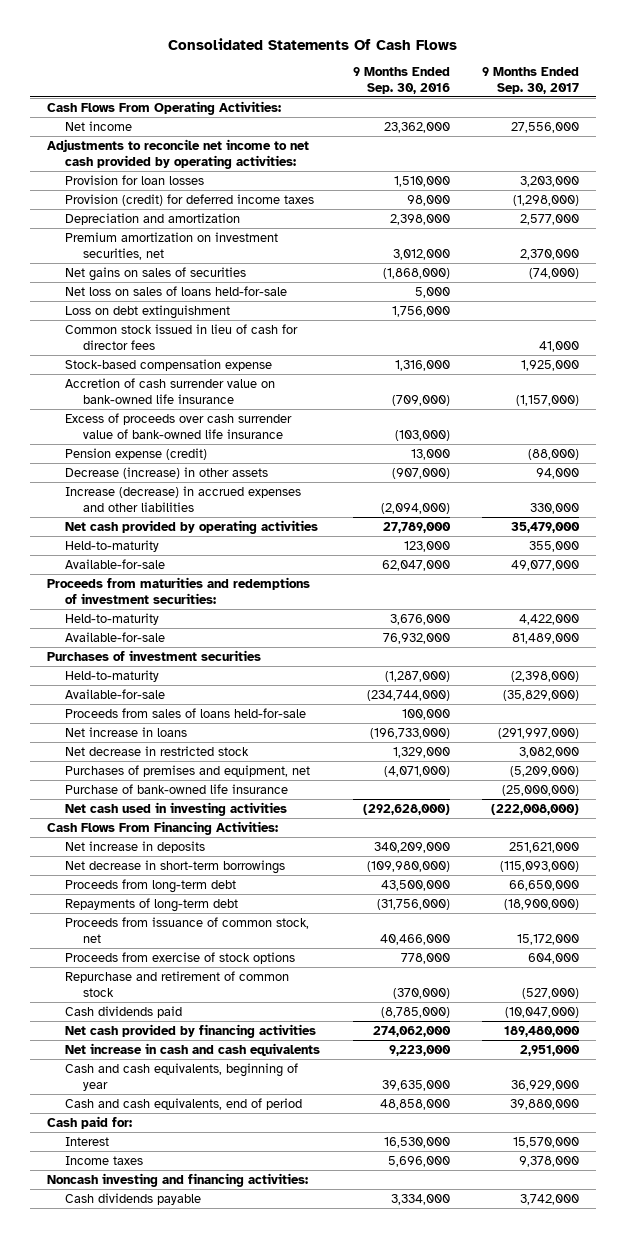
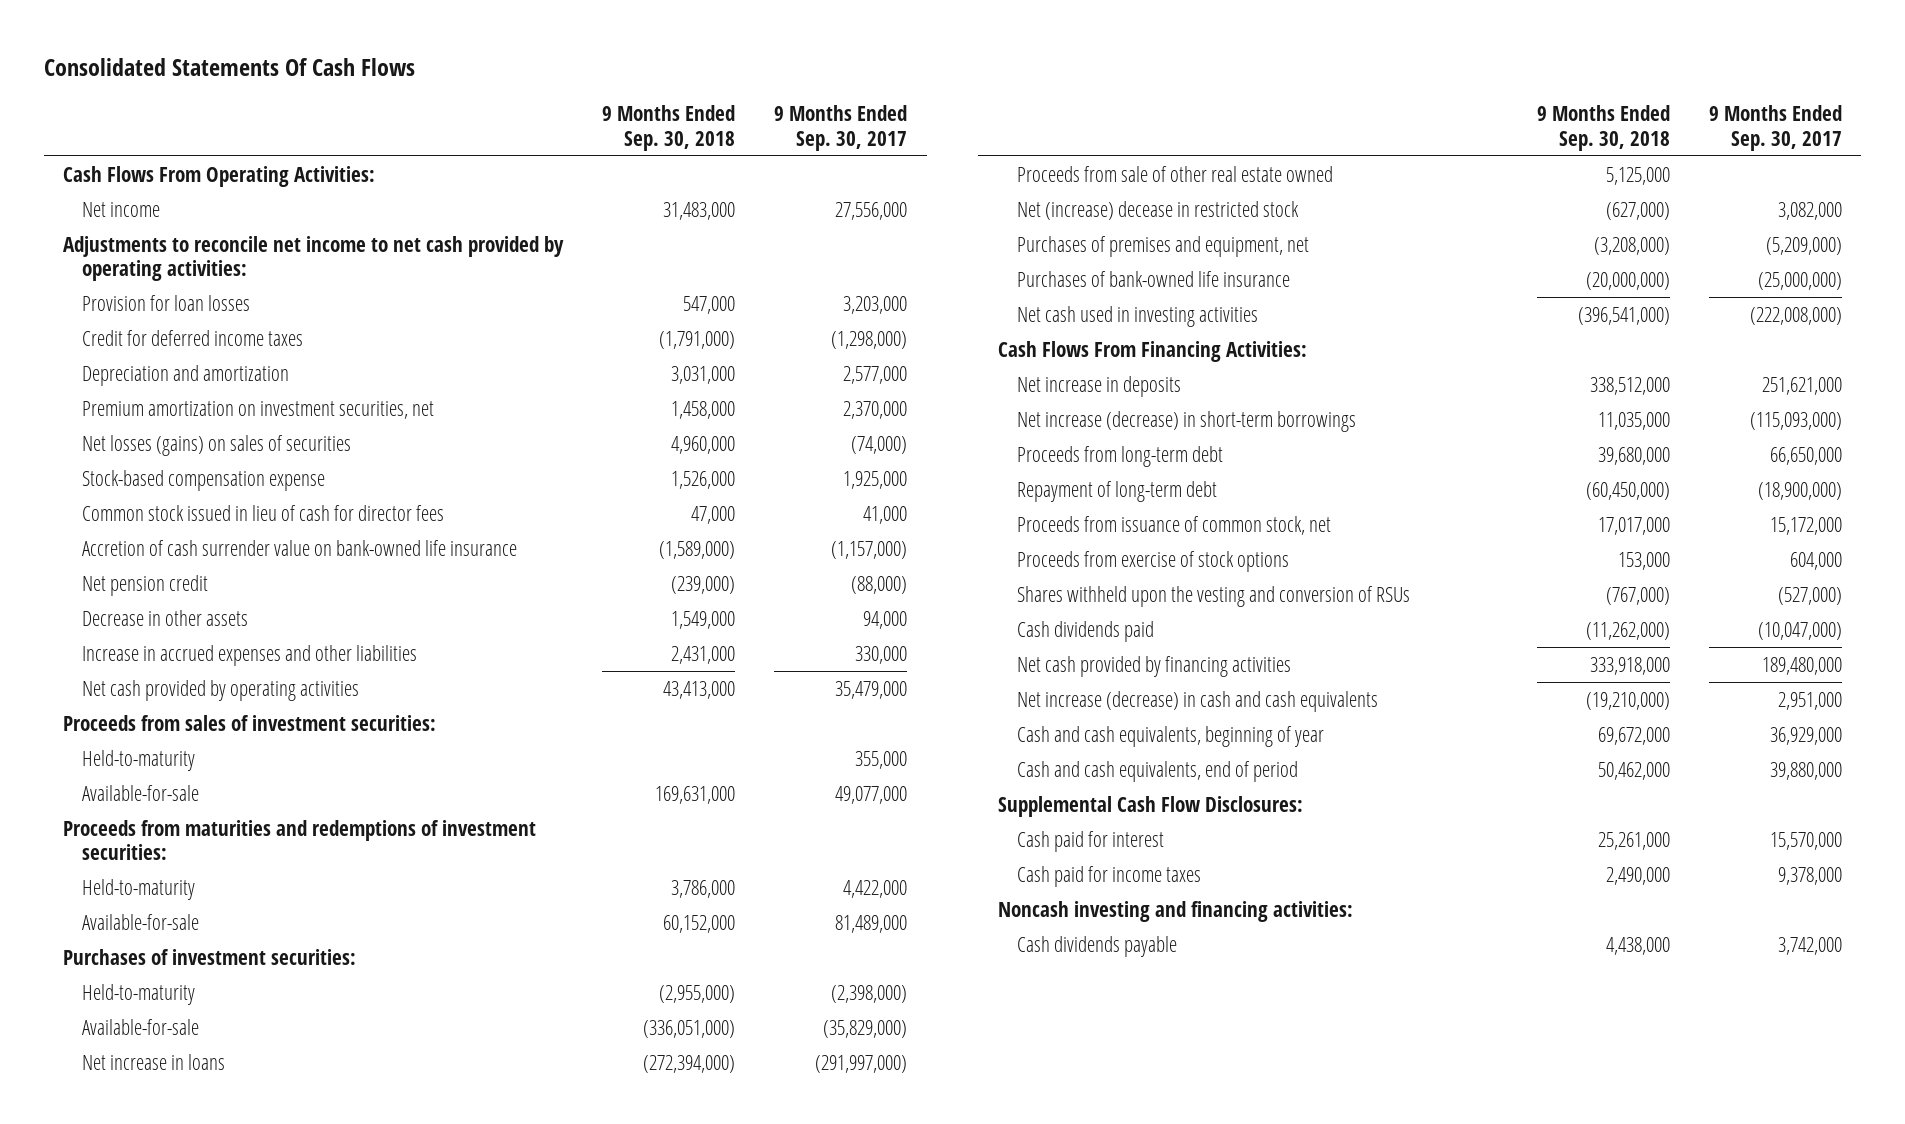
- | 9 Months Ended Sep. 30, 2016 | 9 Months Ended Sep. 30, 2017
+ | 9 Months Ended Sep. 30, 2018 | 9 Months Ended Sep. 30, 2017
- Provision (credit) for deferred income taxes | 98,000 | (1,298,000)
+ Credit for deferred income taxes | (1,791,000) | (1,298,000)
- Net gains on sales of securities | (1,868,000) | (74,000)
- Net loss on sales of loans held-for-sale | 5,000 |
- Loss on debt extinguishment | 1,756,000 |
+ Net losses (gains) on sales of securities | 4,960,000 | (74,000)
moved down: Common stock issued in lieu of cash for director fees | 47,000 | 41,000
- Excess of proceeds over cash surrender value of bank-owned life insurance | (103,000) |
- Pension expense (credit) | 13,000 | (88,000)
- Decrease (increase) in other assets | (907,000) | 94,000
- Increase (decrease) in accrued expenses and other liabilities | (2,094,000) | 330,000
+ Net pension credit | (239,000) | (88,000)
+ Decrease in other assets | 1,549,000 | 94,000
+ Increase in accrued expenses and other liabilities | 2,431,000 | 330,000
+ Proceeds from sales of investment securities:
- Purchases of investment securities
+ Purchases of investment securities:
- Proceeds from sales of loans held-for-sale | 100,000 |
- Net decrease in restricted stock | 1,329,000 | 3,082,000
+ Proceeds from sale of other real estate owned | 5,125,000 |
+ Net (increase) decease in restricted stock | (627,000) | 3,082,000
- Purchase of bank-owned life insurance | | (25,000,000)
+ Purchases of bank-owned life insurance | (20,000,000) | (25,000,000)
- Net decrease in short-term borrowings | (109,980,000) | (115,093,000)
+ Net increase (decrease) in short-term borrowings | 11,035,000 | (115,093,000)
- Repayments of long-term debt | (31,756,000) | (18,900,000)
+ Repayment of long-term debt | (60,450,000) | (18,900,000)
- Repurchase and retirement of common stock | (370,000) | (527,000)
+ Shares withheld upon the vesting and conversion of RSUs | (767,000) | (527,000)
- Net increase in cash and cash equivalents | 9,223,000 | 2,951,000
+ Net increase (decrease) in cash and cash equivalents | (19,210,000) | 2,951,000
- Cash paid for:
- Interest | 16,530,000 | 15,570,000
- Income taxes | 5,696,000 | 9,378,000
+ Supplemental Cash Flow Disclosures:
+ Cash paid for interest | 25,261,000 | 15,570,000
+ Cash paid for income taxes | 2,490,000 | 9,378,000

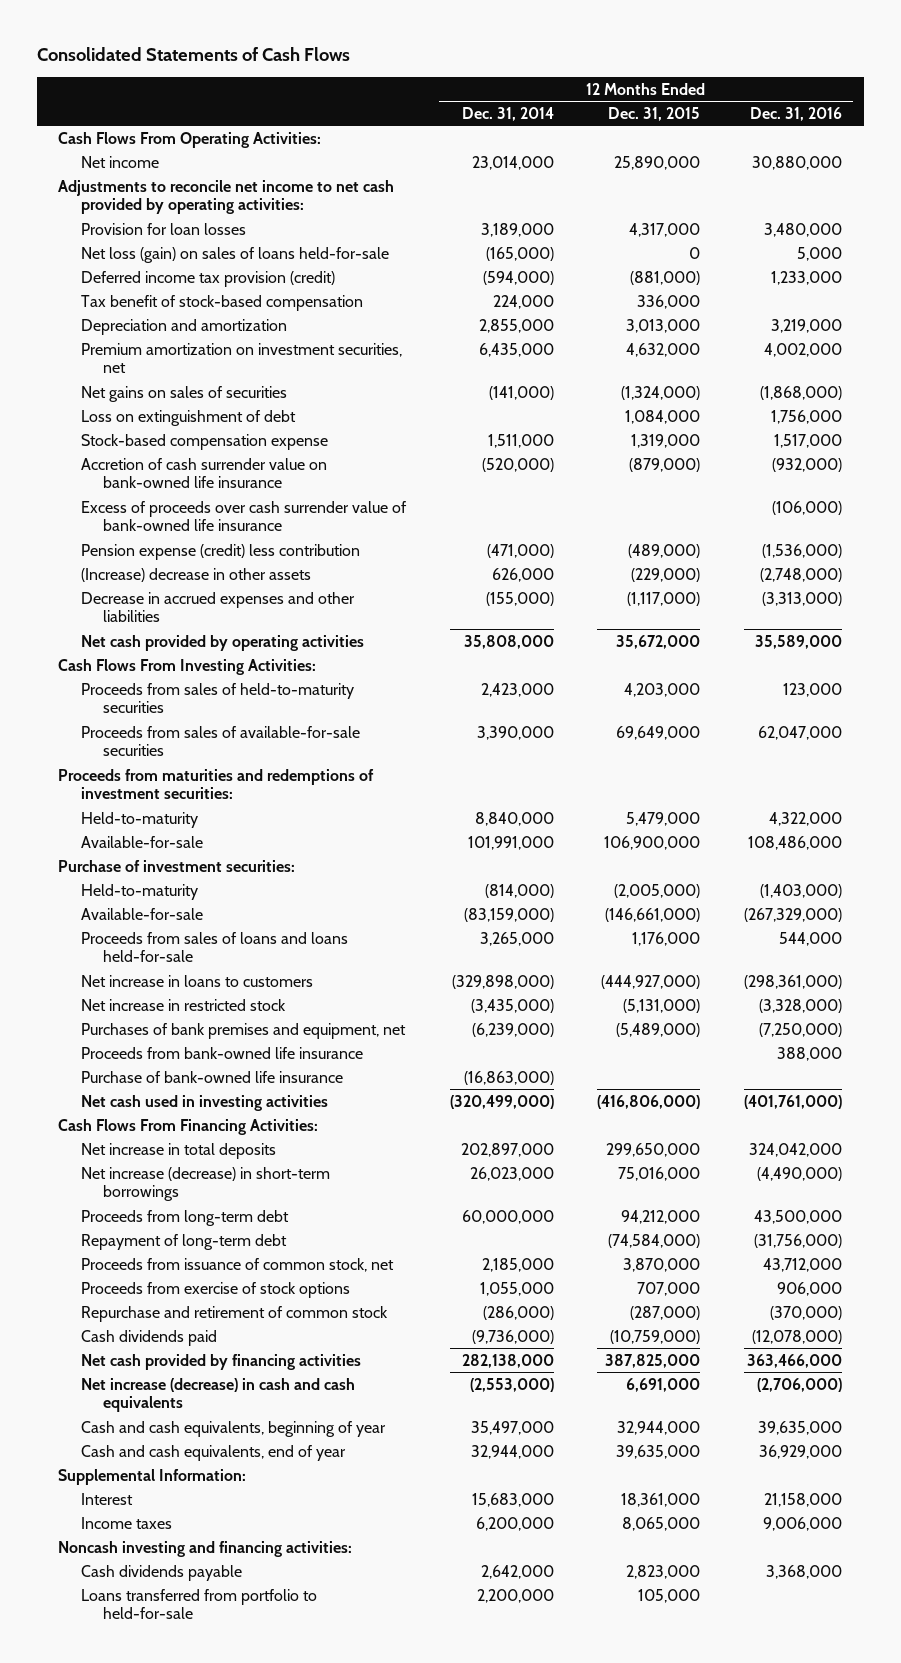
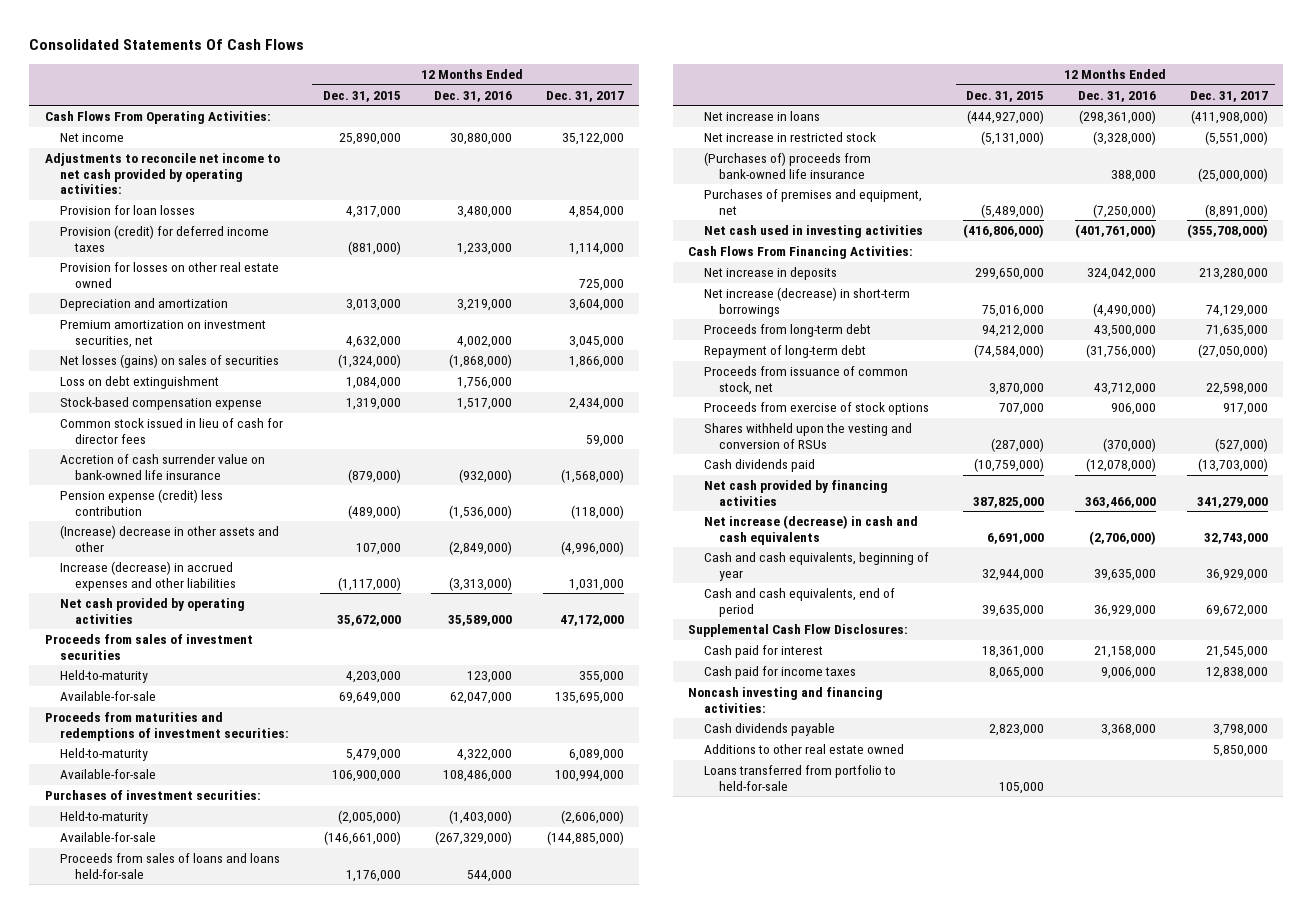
- Consolidated Statements of Cash Flows
+ Consolidated Statements Of Cash Flows
- | 12 Months Ended Dec. 31, 2014 | 12 Months Ended Dec. 31, 2015 | 12 Months Ended Dec. 31, 2016
+ | 12 Months Ended Dec. 31, 2015 | 12 Months Ended Dec. 31, 2016 | 12 Months Ended Dec. 31, 2017
- Net loss (gain) on sales of loans held-for-sale | (165,000) | 0 | 5,000
- Deferred income tax provision (credit) | (594,000) | (881,000) | 1,233,000
- Tax benefit of stock-based compensation | 224,000 | 336,000 |
+ Provision (credit) for deferred income taxes | (881,000) | 1,233,000 | 1,114,000
+ Provision for losses on other real estate owned | | | 725,000
- Net gains on sales of securities | (141,000) | (1,324,000) | (1,868,000)
- Loss on extinguishment of debt | | 1,084,000 | 1,756,000
+ Net losses (gains) on sales of securities | (1,324,000) | (1,868,000) | 1,866,000
+ Loss on debt extinguishment | 1,084,000 | 1,756,000 |
+ Common stock issued in lieu of cash for director fees | | | 59,000
- Excess of proceeds over cash surrender value of bank-owned life insurance | | | (106,000)
- (Increase) decrease in other assets | 626,000 | (229,000) | (2,748,000)
- Decrease in accrued expenses and other liabilities | (155,000) | (1,117,000) | (3,313,000)
+ (Increase) decrease in other assets and other | 107,000 | (2,849,000) | (4,996,000)
+ Increase (decrease) in accrued expenses and other liabilities | (1,117,000) | (3,313,000) | 1,031,000
- Cash Flows From Investing Activities:
- Proceeds from sales of held-to-maturity securities | 2,423,000 | 4,203,000 | 123,000
- Proceeds from sales of available-for-sale securities | 3,390,000 | 69,649,000 | 62,047,000
+ Proceeds from sales of investment securities
+ Held-to-maturity | 4,203,000 | 123,000 | 355,000
+ Available-for-sale | 69,649,000 | 62,047,000 | 135,695,000
- Purchase of investment securities:
+ Purchases of investment securities:
- Net increase in loans to customers | (329,898,000) | (444,927,000) | (298,361,000)
+ Net increase in loans | (444,927,000) | (298,361,000) | (411,908,000)
- Purchases of bank premises and equipment, net | (6,239,000) | (5,489,000) | (7,250,000)
- Proceeds from bank-owned life insurance | | | 388,000
- Purchase of bank-owned life insurance | (16,863,000) | |
+ (Purchases of) proceeds from bank-owned life insurance | | 388,000 | (25,000,000)
+ Purchases of premises and equipment, net | (5,489,000) | (7,250,000) | (8,891,000)
- Net increase in total deposits | 202,897,000 | 299,650,000 | 324,042,000
+ Net increase in deposits | 299,650,000 | 324,042,000 | 213,280,000
- Repurchase and retirement of common stock | (286,000) | (287,000) | (370,000)
+ Shares withheld upon the vesting and conversion of RSUs | (287,000) | (370,000) | (527,000)
- Cash and cash equivalents, end of year | 32,944,000 | 39,635,000 | 36,929,000
- Supplemental Information:
- Interest | 15,683,000 | 18,361,000 | 21,158,000
- Income taxes | 6,200,000 | 8,065,000 | 9,006,000
+ Cash and cash equivalents, end of period | 39,635,000 | 36,929,000 | 69,672,000
+ Supplemental Cash Flow Disclosures:
+ Cash paid for interest | 18,361,000 | 21,158,000 | 21,545,000
+ Cash paid for income taxes | 8,065,000 | 9,006,000 | 12,838,000
+ Additions to other real estate owned | | | 5,850,000

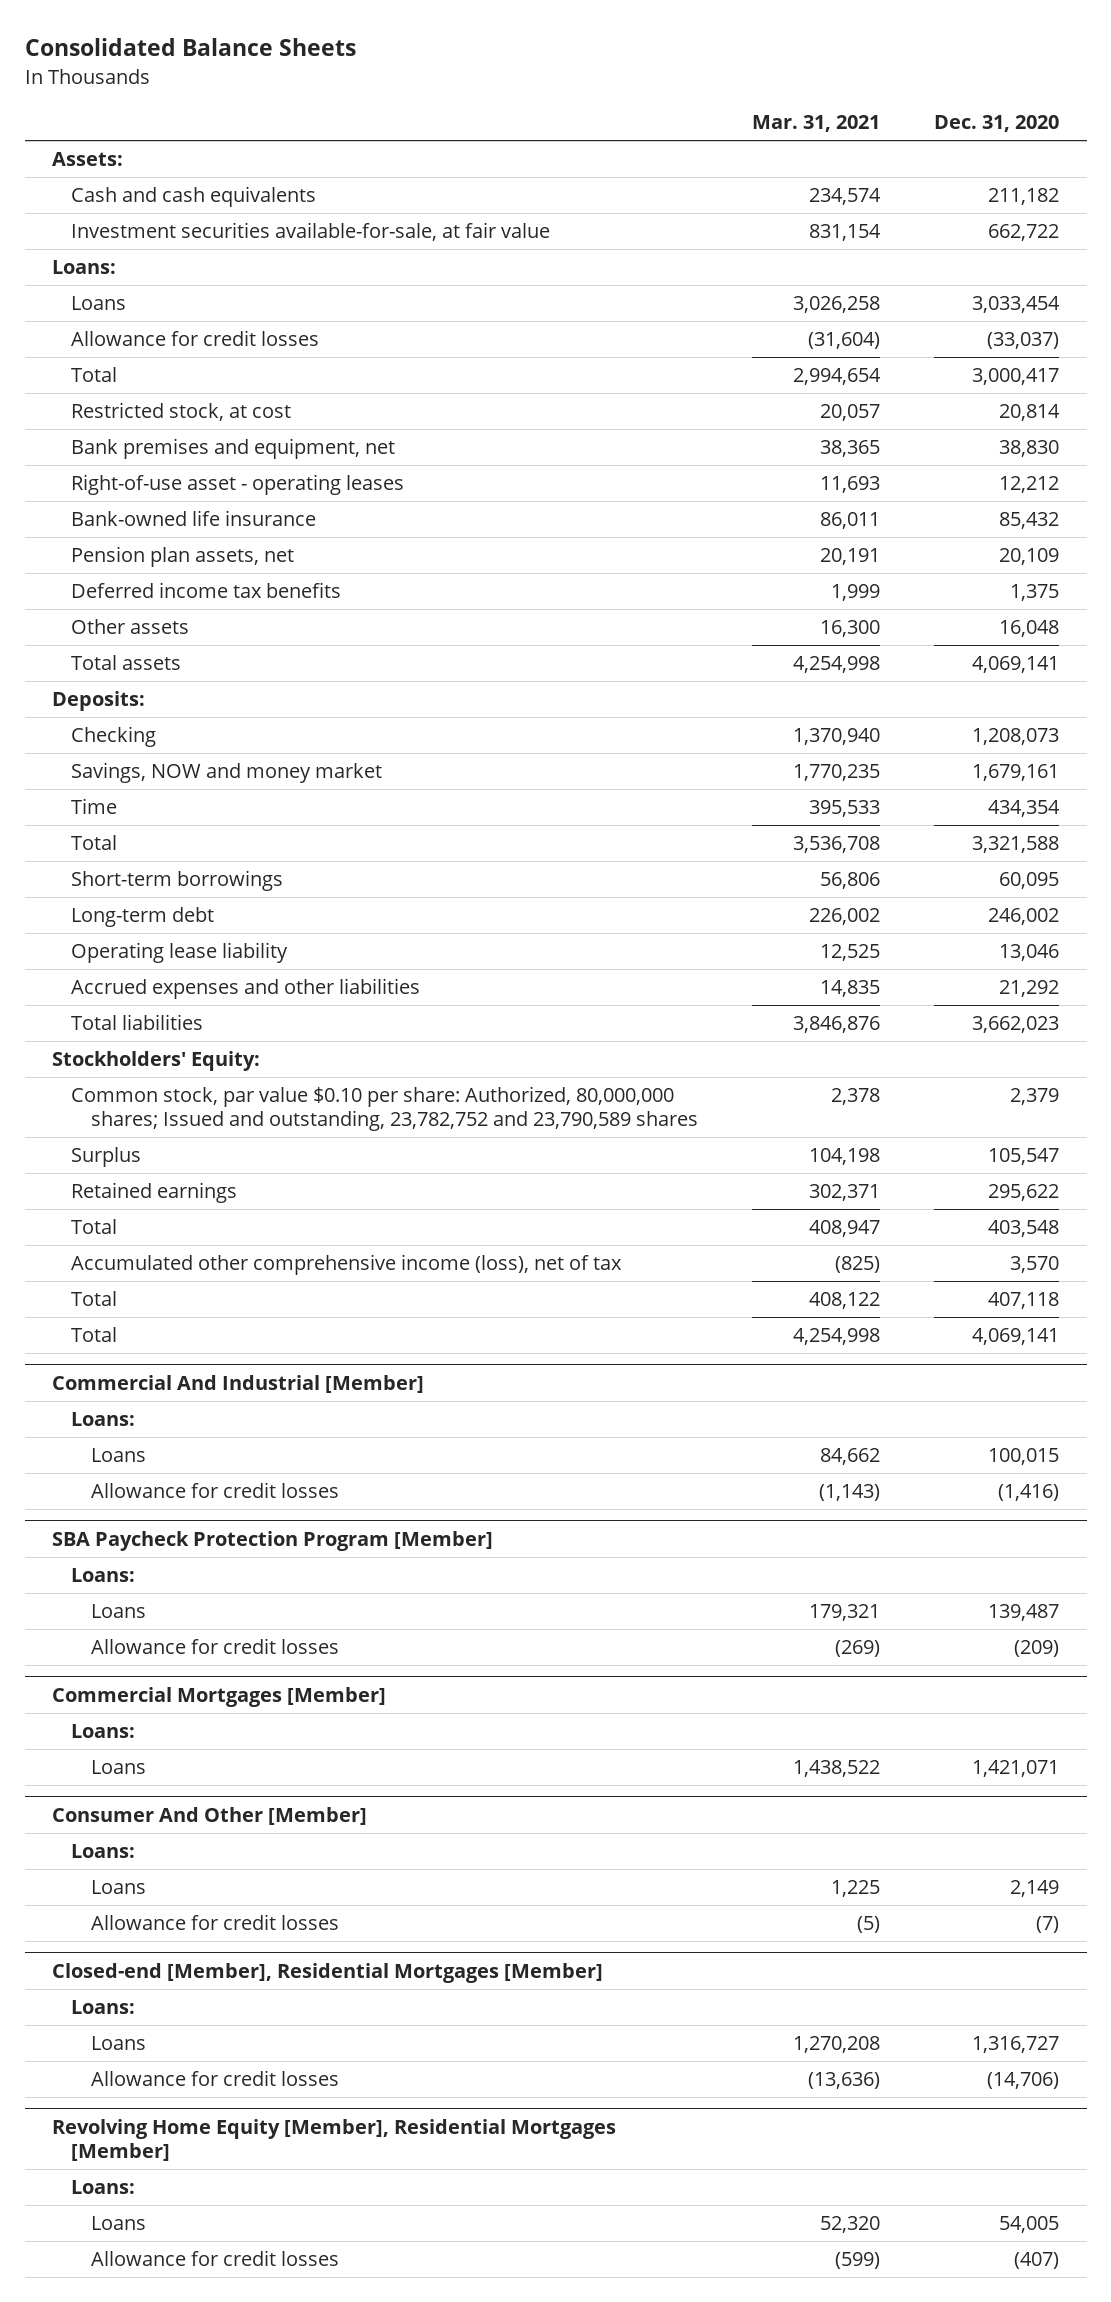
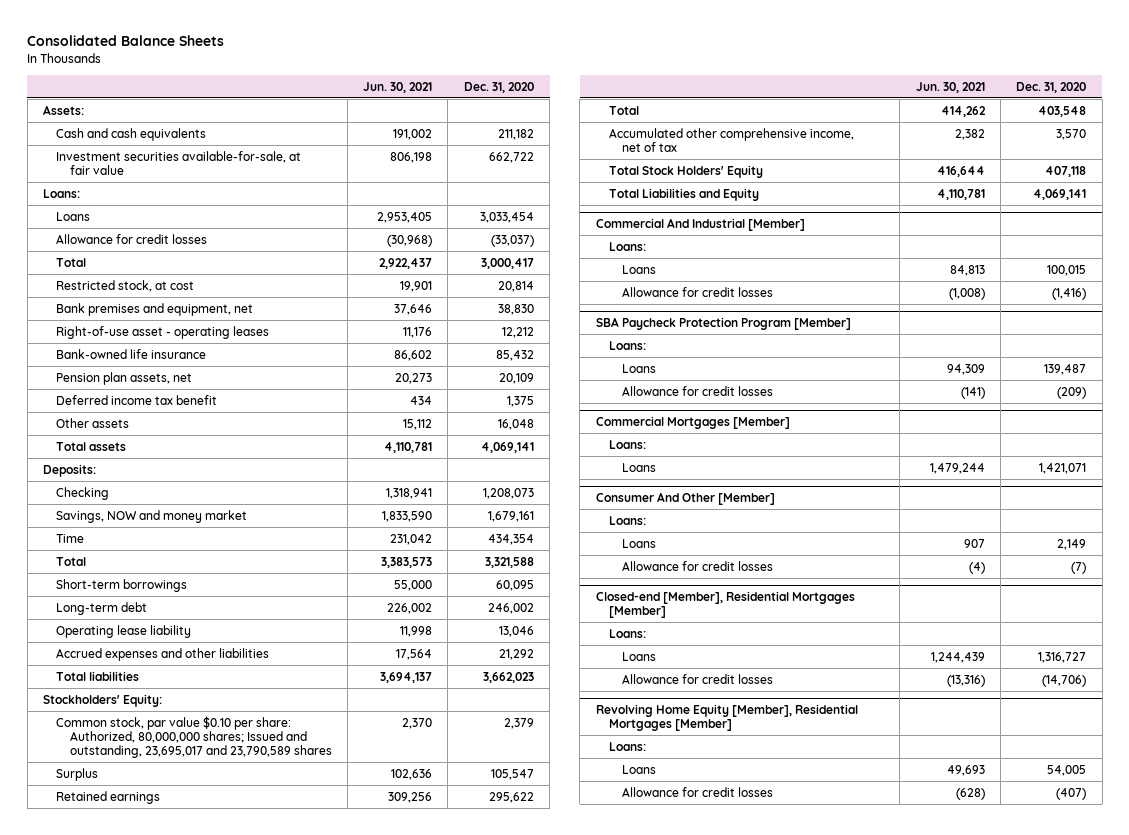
- | Mar. 31, 2021 | Dec. 31, 2020
+ | Jun. 30, 2021 | Dec. 31, 2020
- Deferred income tax benefits | 1,999 | 1,375
+ Deferred income tax benefit | 434 | 1,375
- Common stock, par value $0.10 per share: Authorized, 80,000,000 shares; Issued and outstanding, 23,782,752 and 23,790,589 shares | 2,378 | 2,379
+ Common stock, par value $0.10 per share: Authorized, 80,000,000 shares; Issued and outstanding, 23,695,017 and 23,790,589 shares | 2,370 | 2,379
- Accumulated other comprehensive income (loss), net of tax | (825) | 3,570
- Total | 408,122 | 407,118
- Total | 4,254,998 | 4,069,141
+ Accumulated other comprehensive income, net of tax | 2,382 | 3,570
+ Total Stock Holders' Equity | 416,644 | 407,118
+ Total Liabilities and Equity | 4,110,781 | 4,069,141

